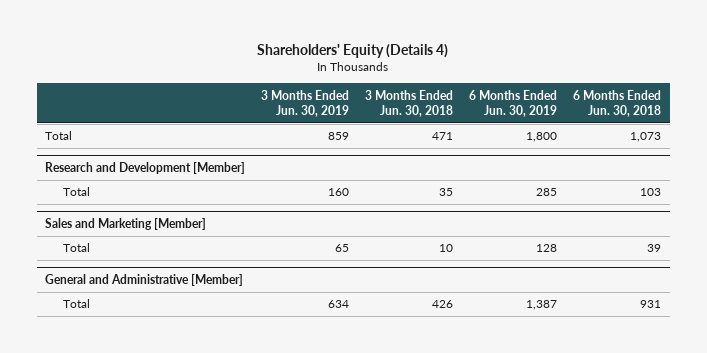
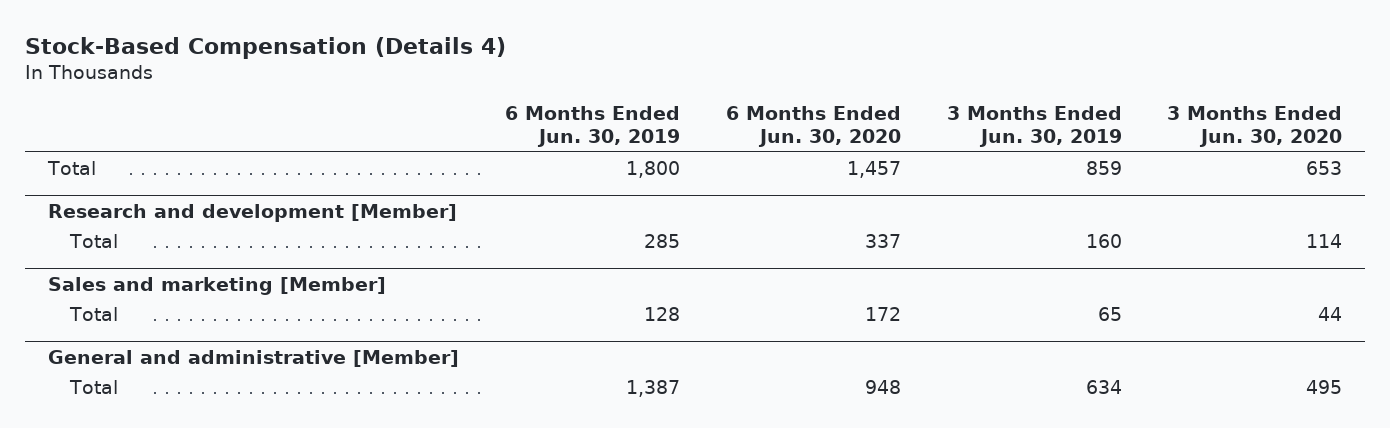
- Shareholders' Equity (Details 4)
+ Stock-Based Compensation (Details 4)
- | 3 Months Ended Jun. 30, 2019 | 3 Months Ended Jun. 30, 2018 | 6 Months Ended Jun. 30, 2019 | 6 Months Ended Jun. 30, 2018
+ | 6 Months Ended Jun. 30, 2019 | 6 Months Ended Jun. 30, 2020 | 3 Months Ended Jun. 30, 2019 | 3 Months Ended Jun. 30, 2020
- Research and Development [Member]
+ Research and development [Member]
- Sales and Marketing [Member]
+ Sales and marketing [Member]
- General and Administrative [Member]
+ General and administrative [Member]

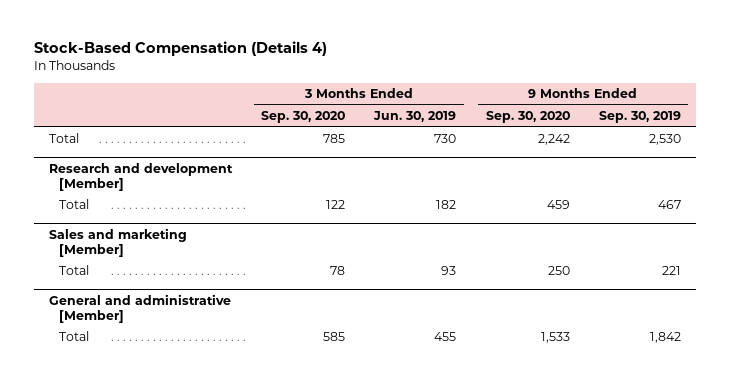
- | 6 Months Ended Jun. 30, 2019 | 6 Months Ended Jun. 30, 2020 | 3 Months Ended Jun. 30, 2019 | 3 Months Ended Jun. 30, 2020
+ | 3 Months Ended Sep. 30, 2020 | 3 Months Ended Jun. 30, 2019 | 9 Months Ended Sep. 30, 2020 | 9 Months Ended Sep. 30, 2019
- Total | 1,800 | 1,457 | 859 | 653
+ Total | 785 | 730 | 2,242 | 2,530
@ Research and development [Member]
- Total | 285 | 337 | 160 | 114
+ Total | 122 | 182 | 459 | 467
@ Sales and marketing [Member]
- Total | 128 | 172 | 65 | 44
+ Total | 78 | 93 | 250 | 221
@ General and administrative [Member]
- Total | 1,387 | 948 | 634 | 495
+ Total | 585 | 455 | 1,533 | 1,842

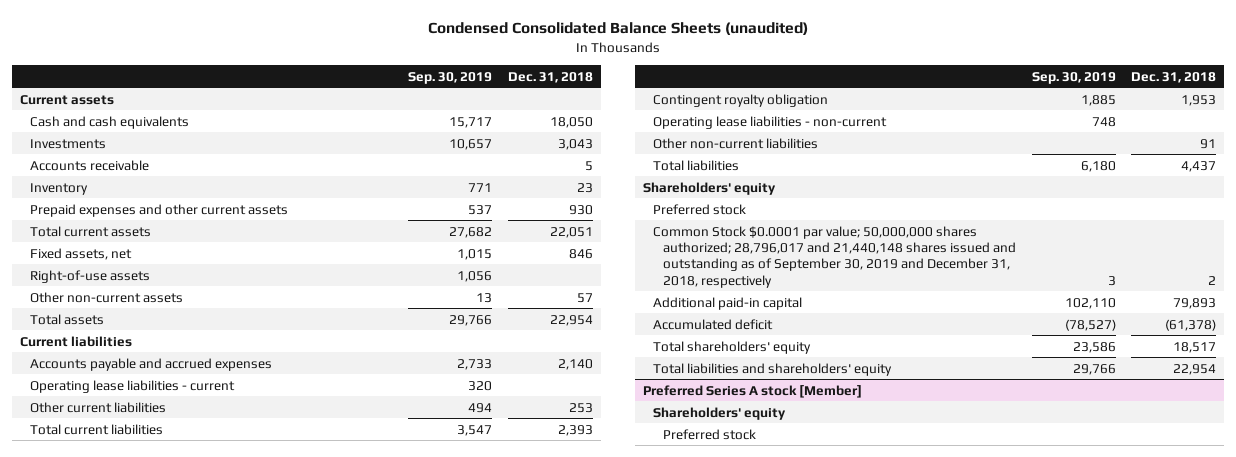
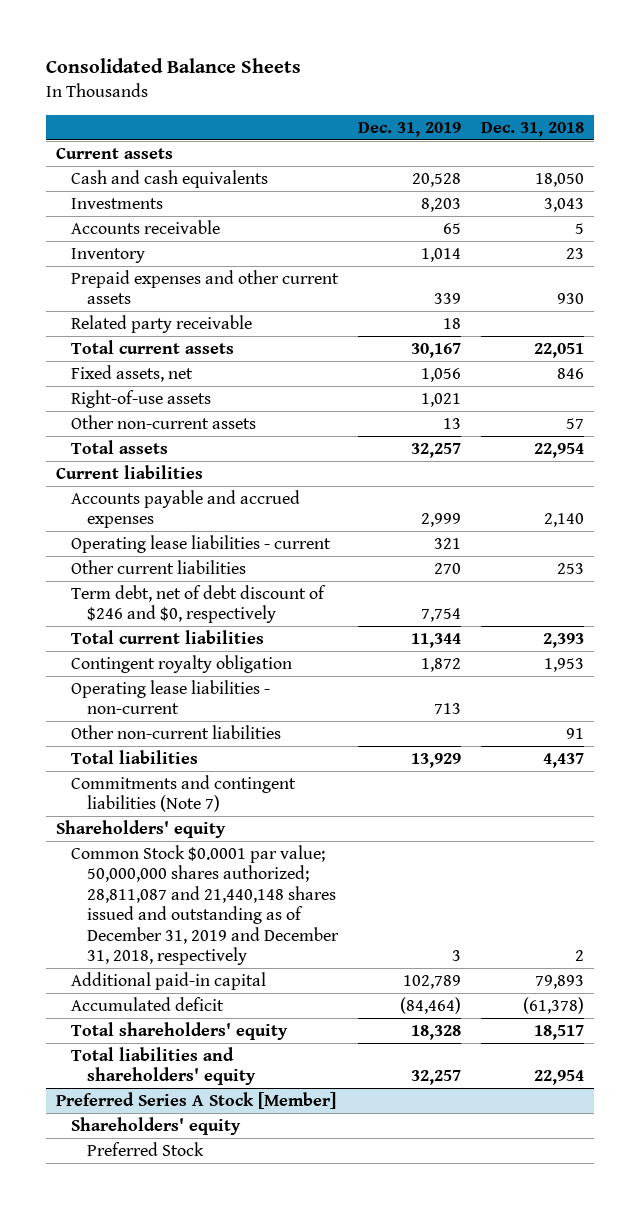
- Condensed Consolidated Balance Sheets (unaudited)
+ Consolidated Balance Sheets
- | Sep. 30, 2019 | Dec. 31, 2018
+ | Dec. 31, 2019 | Dec. 31, 2018
+ Related party receivable | 18 |
+ Term debt, net of debt discount of $246 and $0, respectively | 7,754 |
+ Commitments and contingent liabilities (Note 7)
- Preferred stock
- Common Stock $0.0001 par value; 50,000,000 shares authorized; 28,796,017 and 21,440,148 shares issued and outstanding as of September 30, 2019 and December 31, 2018, respectively | 3 | 2
+ Common Stock $0.0001 par value; 50,000,000 shares authorized; 28,811,087 and 21,440,148 shares issued and outstanding as of December 31, 2019 and December 31, 2018, respectively | 3 | 2
- Preferred Series A stock [Member]
+ Preferred Series A Stock [Member]
- Preferred stock
+ Preferred Stock

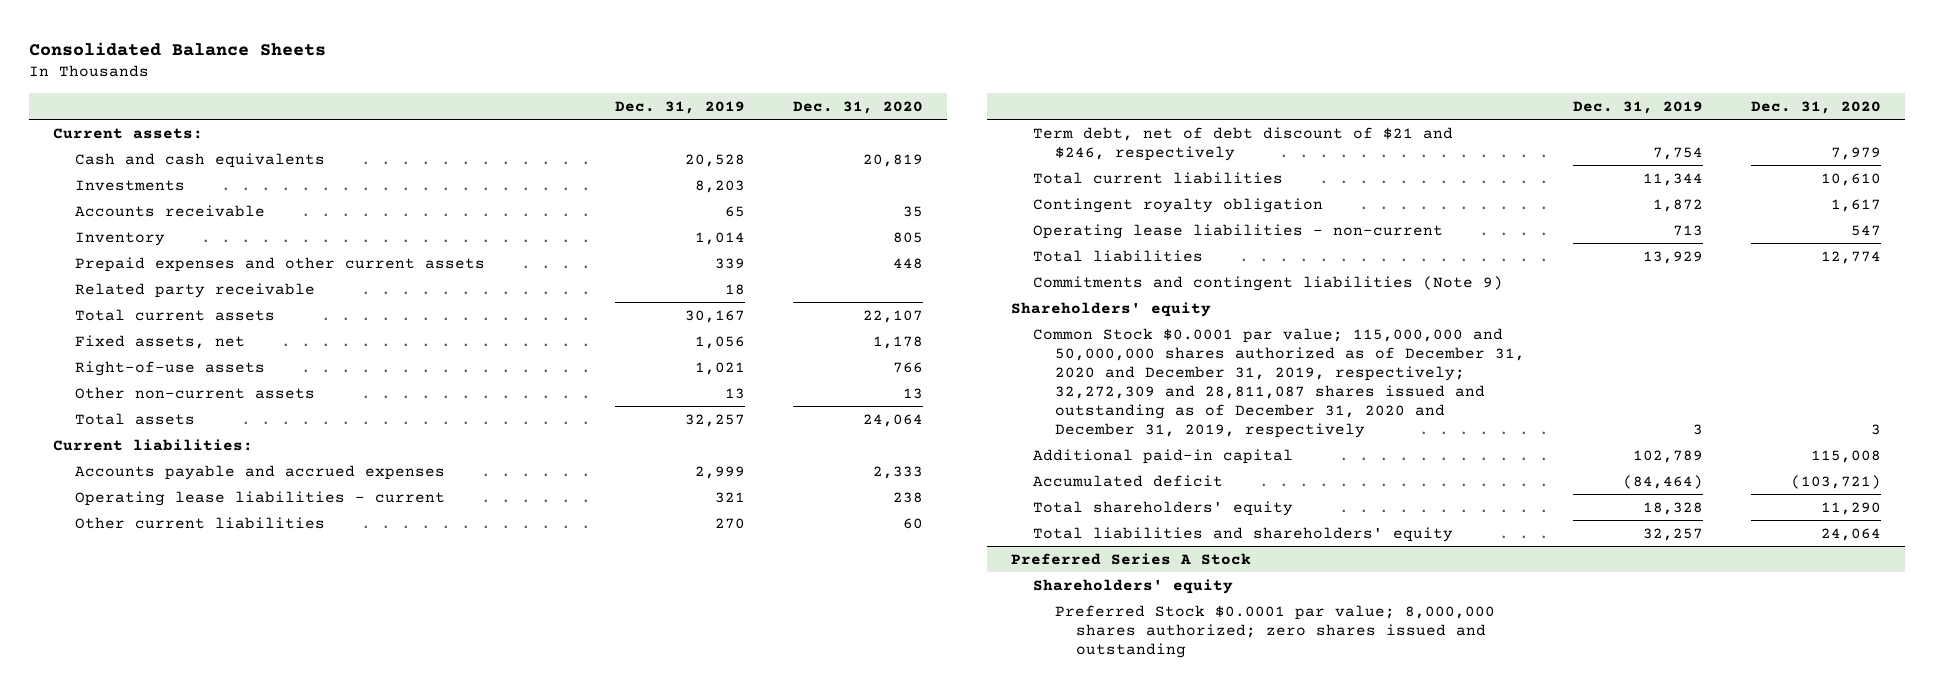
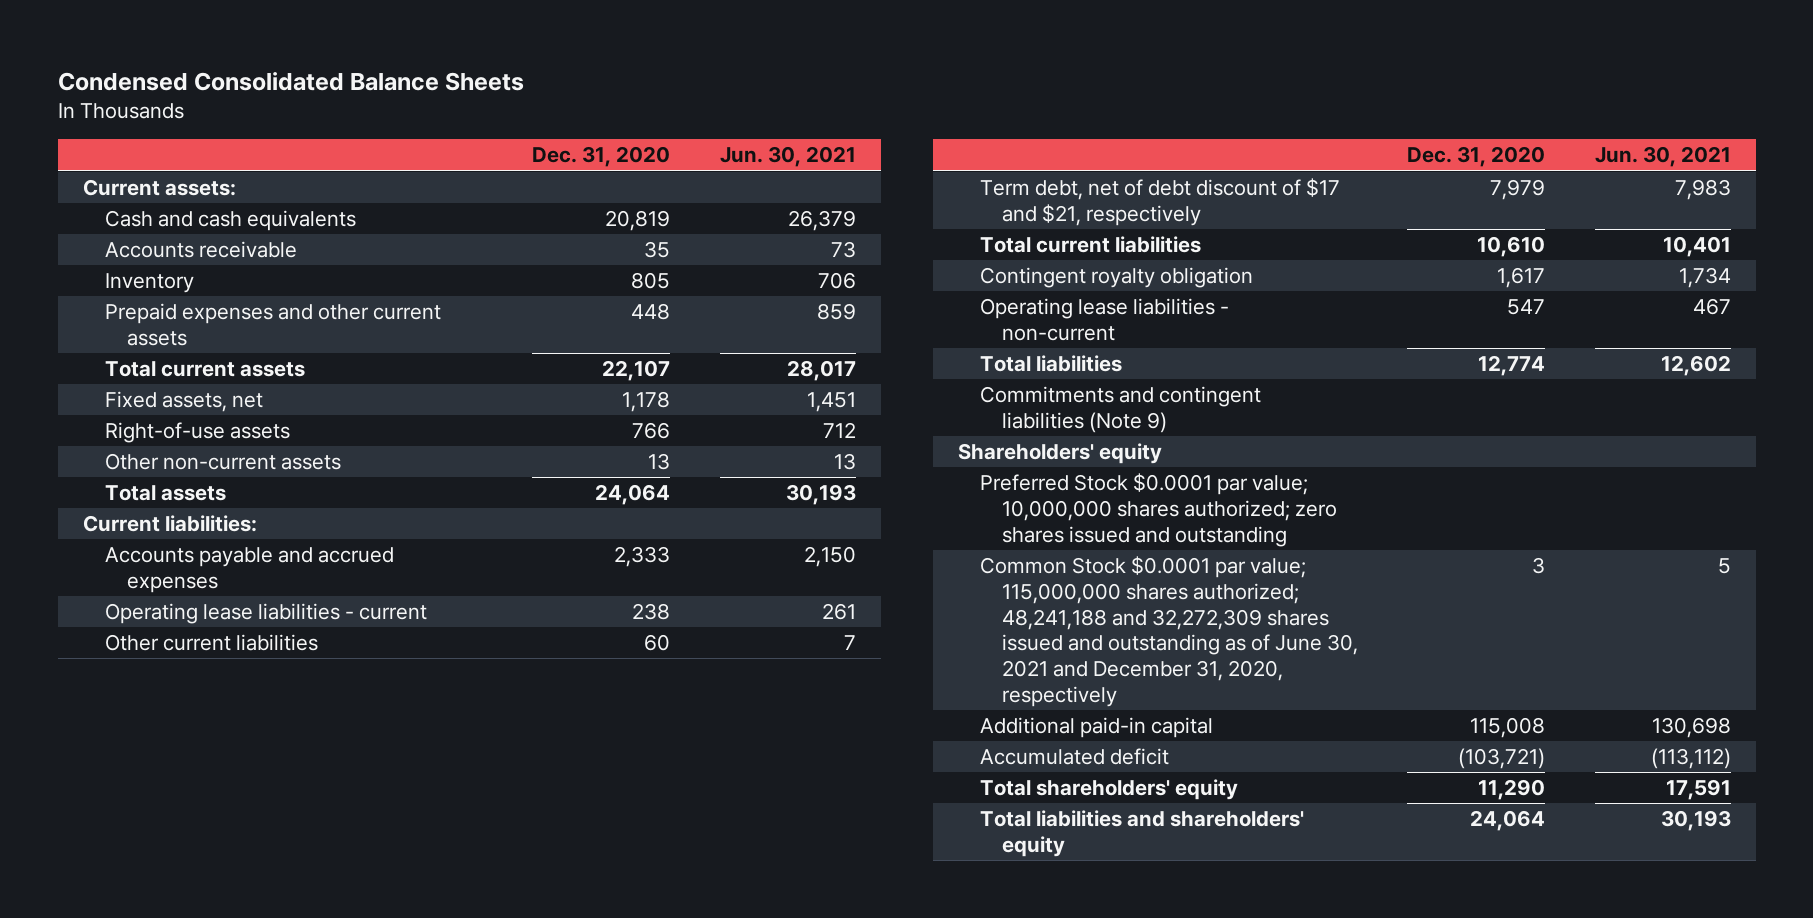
- Consolidated Balance Sheets
+ Condensed Consolidated Balance Sheets
- | Dec. 31, 2019 | Dec. 31, 2020
+ | Dec. 31, 2020 | Jun. 30, 2021
- Investments | 8,203 |
- Related party receivable | 18 |
- Term debt, net of debt discount of $21 and $246, respectively | 7,754 | 7,979
+ Term debt, net of debt discount of $17 and $21, respectively | 7,979 | 7,983
- Common Stock $0.0001 par value; 115,000,000 and 50,000,000 shares authorized as of December 31, 2020 and December 31, 2019, respectively; 32,272,309 and 28,811,087 shares issued and outstanding as of December 31, 2020 and December 31, 2019, respectively | 3 | 3
+ Preferred Stock $0.0001 par value; 10,000,000 shares authorized; zero shares issued and outstanding
+ Common Stock $0.0001 par value; 115,000,000 shares authorized; 48,241,188 and 32,272,309 shares issued and outstanding as of June 30, 2021 and December 31, 2020, respectively | 3 | 5
- Preferred Series A Stock
- Shareholders' equity
- Preferred Stock $0.0001 par value; 8,000,000 shares authorized; zero shares issued and outstanding

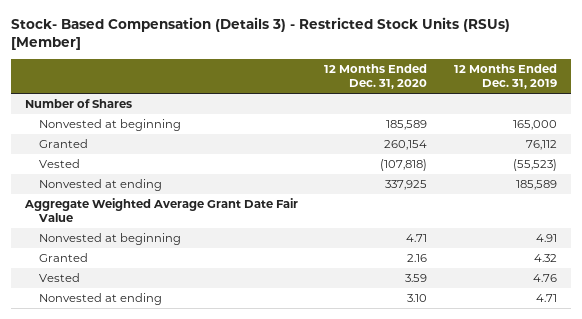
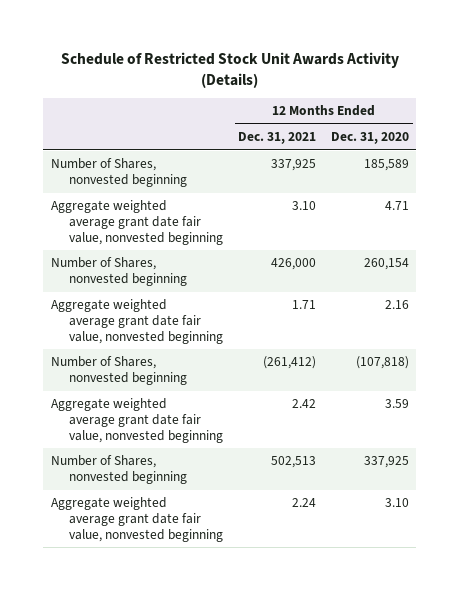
- Stock- Based Compensation (Details 3) - Restricted Stock Units (RSUs) [Member]
+ Schedule of Restricted Stock Unit Awards Activity (Details)
- | 12 Months Ended Dec. 31, 2020 | 12 Months Ended Dec. 31, 2019
+ | 12 Months Ended Dec. 31, 2021 | 12 Months Ended Dec. 31, 2020
- Number of Shares
- Nonvested at beginning | 185,589 | 165,000
- Granted | 260,154 | 76,112
- Vested | (107,818) | (55,523)
- Nonvested at ending | 337,925 | 185,589
- Aggregate Weighted Average Grant Date Fair Value
- Nonvested at beginning | 4.71 | 4.91
- Granted | 2.16 | 4.32
- Vested | 3.59 | 4.76
- Nonvested at ending | 3.10 | 4.71
+ Number of Shares, nonvested beginning | 337,925 | 185,589
+ Aggregate weighted average grant date fair value, nonvested beginning | 3.10 | 4.71
+ Number of Shares, nonvested beginning | 426,000 | 260,154
+ Aggregate weighted average grant date fair value, nonvested beginning | 1.71 | 2.16
+ Number of Shares, nonvested beginning | (261,412) | (107,818)
+ Aggregate weighted average grant date fair value, nonvested beginning | 2.42 | 3.59
+ Number of Shares, nonvested beginning | 502,513 | 337,925
+ Aggregate weighted average grant date fair value, nonvested beginning | 2.24 | 3.10

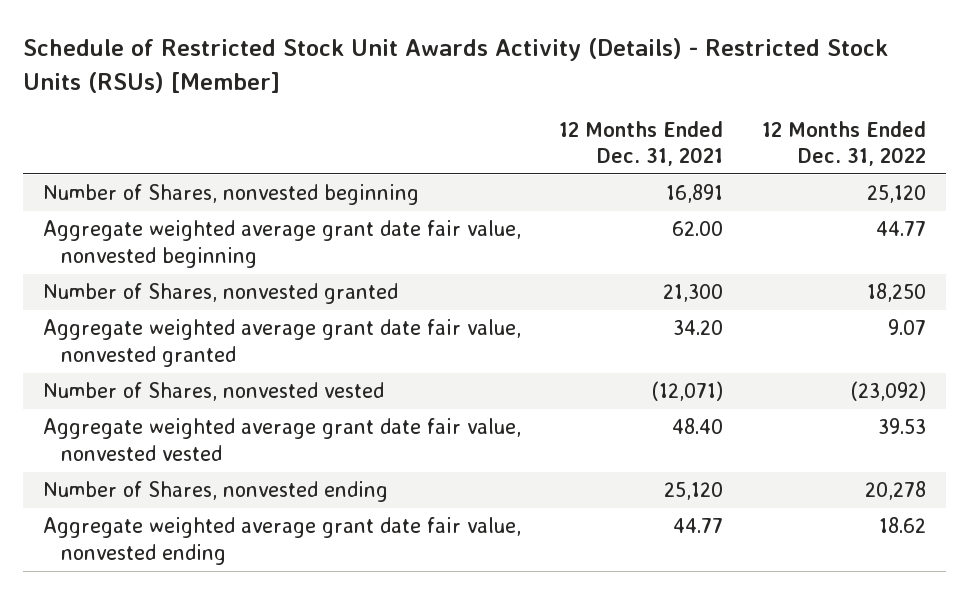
- Schedule of Restricted Stock Unit Awards Activity (Details)
+ Schedule of Restricted Stock Unit Awards Activity (Details) - Restricted Stock Units (RSUs) [Member]
- | 12 Months Ended Dec. 31, 2021 | 12 Months Ended Dec. 31, 2020
+ | 12 Months Ended Dec. 31, 2021 | 12 Months Ended Dec. 31, 2022
- Number of Shares, nonvested beginning | 337,925 | 185,589
- Aggregate weighted average grant date fair value, nonvested beginning | 3.10 | 4.71
- Number of Shares, nonvested beginning | 426,000 | 260,154
- Aggregate weighted average grant date fair value, nonvested beginning | 1.71 | 2.16
- Number of Shares, nonvested beginning | (261,412) | (107,818)
- Aggregate weighted average grant date fair value, nonvested beginning | 2.42 | 3.59
- Number of Shares, nonvested beginning | 502,513 | 337,925
- Aggregate weighted average grant date fair value, nonvested beginning | 2.24 | 3.10
+ Number of Shares, nonvested beginning | 16,891 | 25,120
+ Aggregate weighted average grant date fair value, nonvested beginning | 62.00 | 44.77
+ Number of Shares, nonvested granted | 21,300 | 18,250
+ Aggregate weighted average grant date fair value, nonvested granted | 34.20 | 9.07
+ Number of Shares, nonvested vested | (12,071) | (23,092)
+ Aggregate weighted average grant date fair value, nonvested vested | 48.40 | 39.53
+ Number of Shares, nonvested ending | 25,120 | 20,278
+ Aggregate weighted average grant date fair value, nonvested ending | 44.77 | 18.62

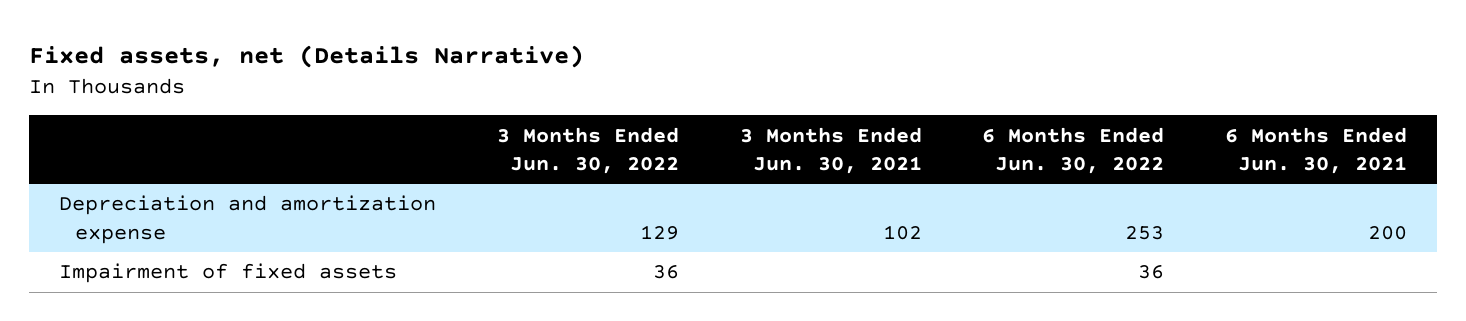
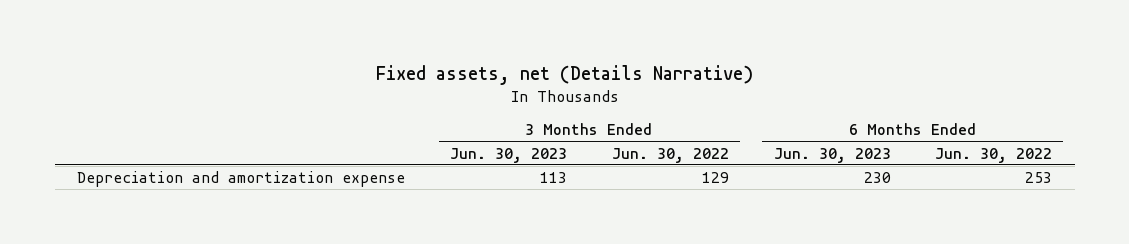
- | 3 Months Ended Jun. 30, 2022 | 3 Months Ended Jun. 30, 2021 | 6 Months Ended Jun. 30, 2022 | 6 Months Ended Jun. 30, 2021
+ | 3 Months Ended Jun. 30, 2023 | 3 Months Ended Jun. 30, 2022 | 6 Months Ended Jun. 30, 2023 | 6 Months Ended Jun. 30, 2022
- Impairment of fixed assets | 36 | | 36 |

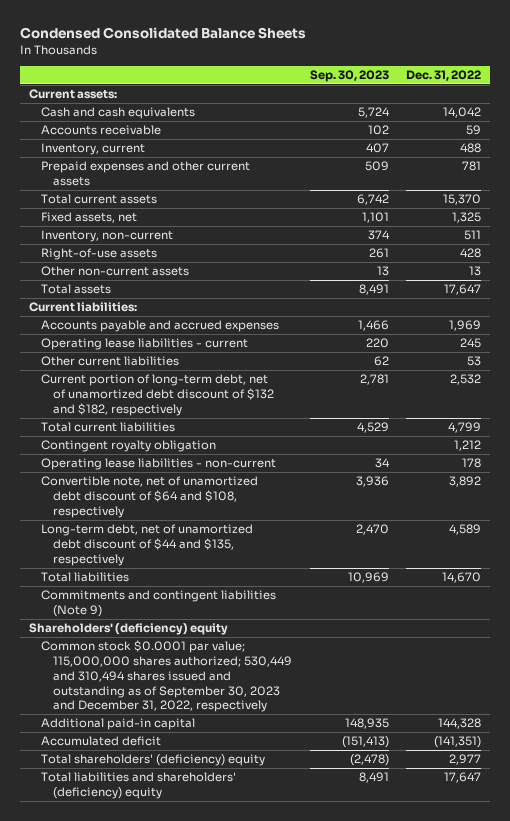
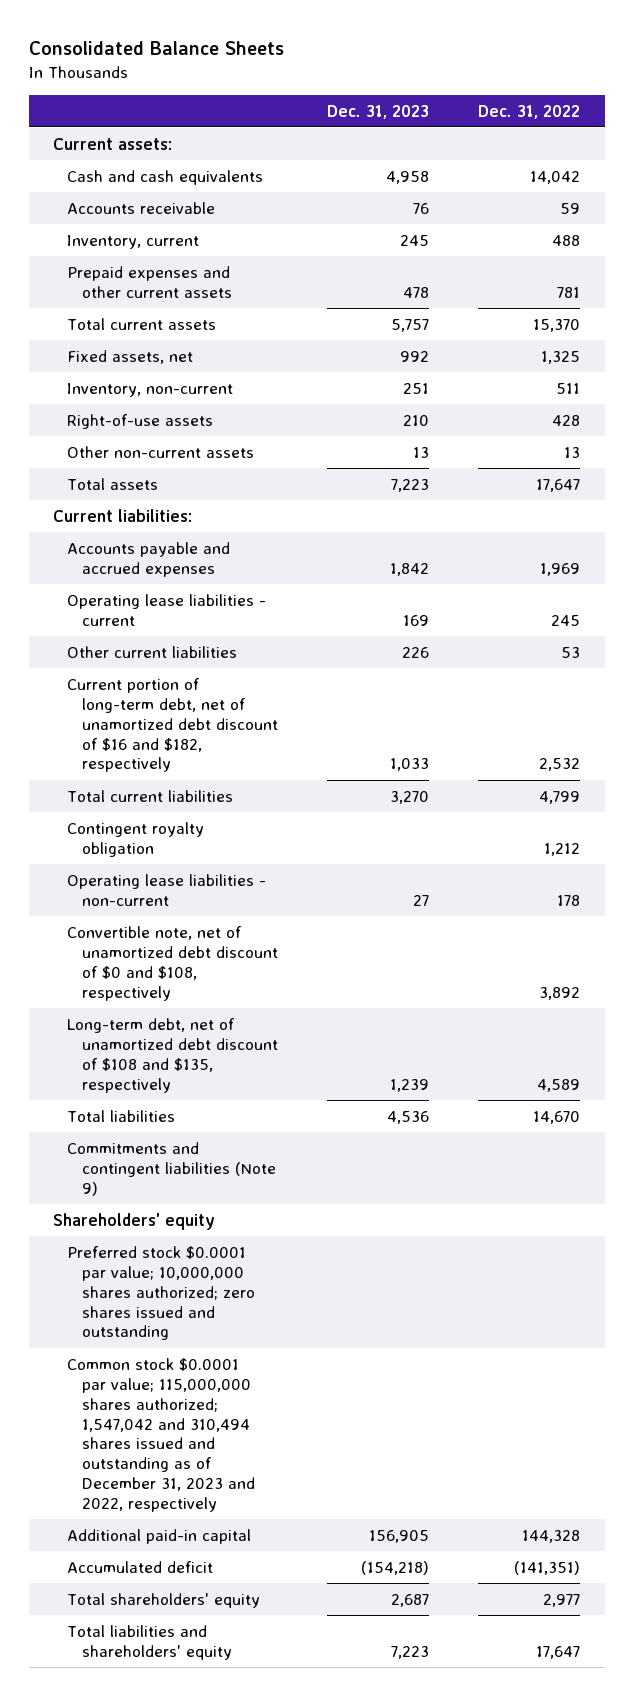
- Condensed Consolidated Balance Sheets
+ Consolidated Balance Sheets
- | Sep. 30, 2023 | Dec. 31, 2022
+ | Dec. 31, 2023 | Dec. 31, 2022
- Current portion of long-term debt, net of unamortized debt discount of $132 and $182, respectively | 2,781 | 2,532
+ Current portion of long-term debt, net of unamortized debt discount of $16 and $182, respectively | 1,033 | 2,532
- Convertible note, net of unamortized debt discount of $64 and $108, respectively | 3,936 | 3,892
- Long-term debt, net of unamortized debt discount of $44 and $135, respectively | 2,470 | 4,589
+ Convertible note, net of unamortized debt discount of $0 and $108, respectively | | 3,892
+ Long-term debt, net of unamortized debt discount of $108 and $135, respectively | 1,239 | 4,589
- Shareholders' (deficiency) equity
- Common stock $0.0001 par value; 115,000,000 shares authorized; 530,449 and 310,494 shares issued and outstanding as of September 30, 2023 and December 31, 2022, respectively
+ Shareholders' equity
+ Preferred stock $0.0001 par value; 10,000,000 shares authorized; zero shares issued and outstanding
+ Common stock $0.0001 par value; 115,000,000 shares authorized; 1,547,042 and 310,494 shares issued and outstanding as of December 31, 2023 and 2022, respectively
- Total shareholders' (deficiency) equity | (2,478) | 2,977
- Total liabilities and shareholders' (deficiency) equity | 8,491 | 17,647
+ Total shareholders' equity | 2,687 | 2,977
+ Total liabilities and shareholders' equity | 7,223 | 17,647

